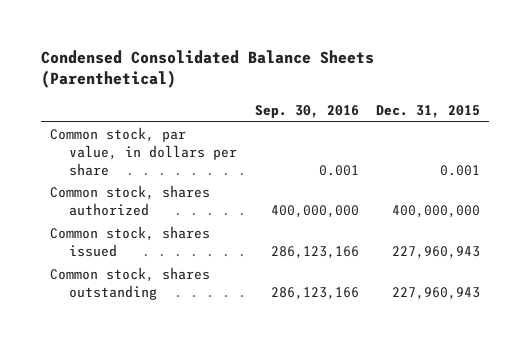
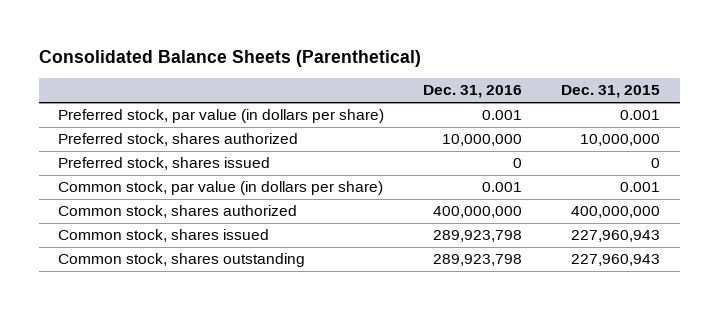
- Condensed Consolidated Balance Sheets (Parenthetical)
+ Consolidated Balance Sheets (Parenthetical)
- | Sep. 30, 2016 | Dec. 31, 2015
+ | Dec. 31, 2016 | Dec. 31, 2015
- Common stock, par value, in dollars per share | 0.001 | 0.001
+ Preferred stock, par value (in dollars per share) | 0.001 | 0.001
+ Preferred stock, shares authorized | 10,000,000 | 10,000,000
+ Preferred stock, shares issued | 0 | 0
+ Common stock, par value (in dollars per share) | 0.001 | 0.001

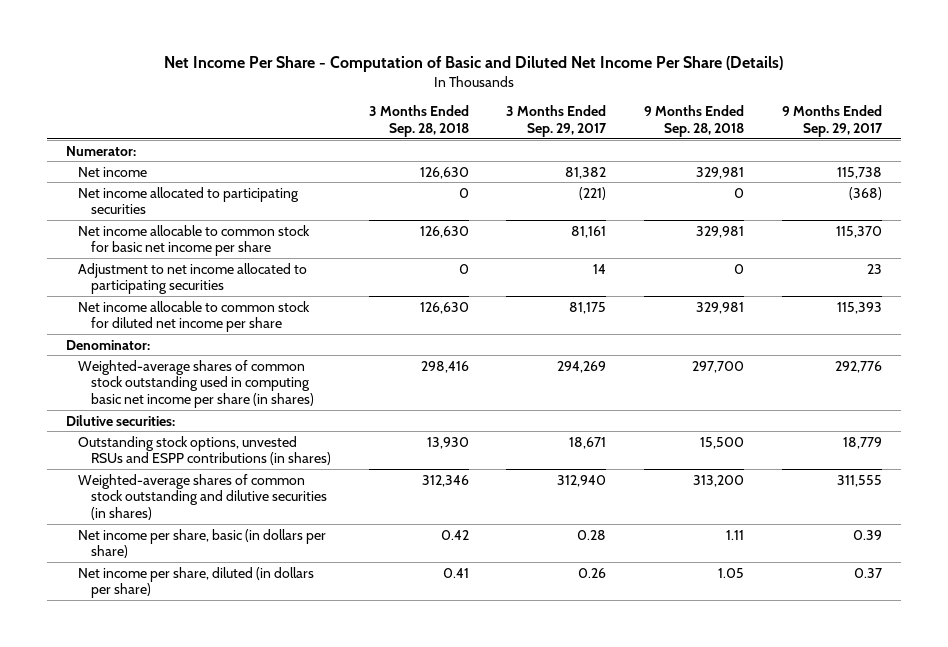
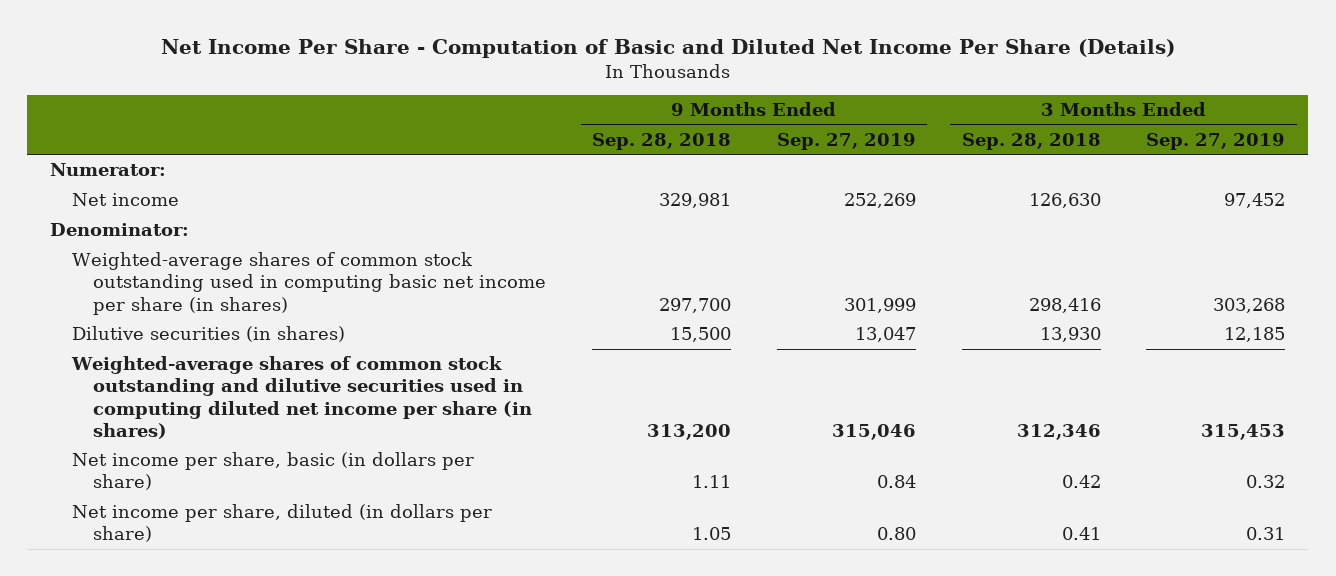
- | 3 Months Ended Sep. 28, 2018 | 3 Months Ended Sep. 29, 2017 | 9 Months Ended Sep. 28, 2018 | 9 Months Ended Sep. 29, 2017
+ | 9 Months Ended Sep. 28, 2018 | 9 Months Ended Sep. 27, 2019 | 3 Months Ended Sep. 28, 2018 | 3 Months Ended Sep. 27, 2019
- Net income allocated to participating securities | 0 | (221) | 0 | (368)
- Net income allocable to common stock for basic net income per share | 126,630 | 81,161 | 329,981 | 115,370
- Adjustment to net income allocated to participating securities | 0 | 14 | 0 | 23
- Net income allocable to common stock for diluted net income per share | 126,630 | 81,175 | 329,981 | 115,393
- Dilutive securities:
- Outstanding stock options, unvested RSUs and ESPP contributions (in shares) | 13,930 | 18,671 | 15,500 | 18,779
- Weighted-average shares of common stock outstanding and dilutive securities (in shares) | 312,346 | 312,940 | 313,200 | 311,555
+ Dilutive securities (in shares) | 15,500 | 13,047 | 13,930 | 12,185
+ Weighted-average shares of common stock outstanding and dilutive securities used in computing diluted net income per share (in shares) | 313,200 | 315,046 | 312,346 | 315,453

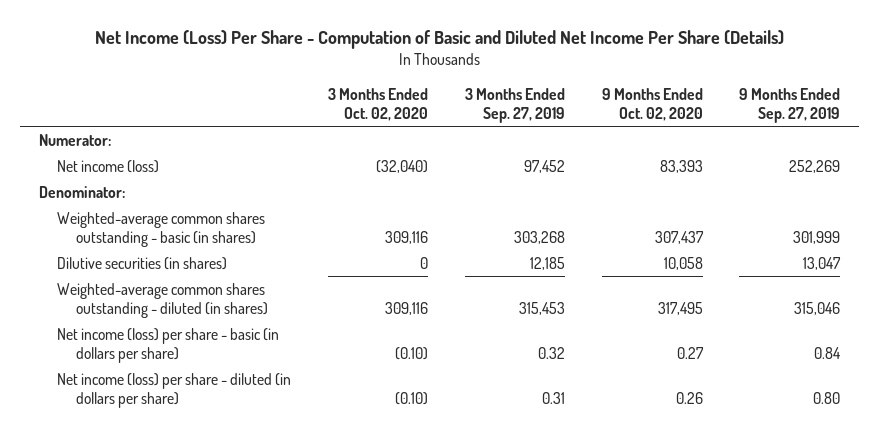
- Net Income Per Share - Computation of Basic and Diluted Net Income Per Share (Details)
+ Net Income (Loss) Per Share - Computation of Basic and Diluted Net Income Per Share (Details)
- | 9 Months Ended Sep. 28, 2018 | 9 Months Ended Sep. 27, 2019 | 3 Months Ended Sep. 28, 2018 | 3 Months Ended Sep. 27, 2019
+ | 3 Months Ended Oct. 02, 2020 | 3 Months Ended Sep. 27, 2019 | 9 Months Ended Oct. 02, 2020 | 9 Months Ended Sep. 27, 2019
- Net income | 329,981 | 252,269 | 126,630 | 97,452
+ Net income (loss) | (32,040) | 97,452 | 83,393 | 252,269
- Weighted-average shares of common stock outstanding used in computing basic net income per share (in shares) | 297,700 | 301,999 | 298,416 | 303,268
+ Weighted-average common shares outstanding - basic (in shares) | 309,116 | 303,268 | 307,437 | 301,999
- Weighted-average shares of common stock outstanding and dilutive securities used in computing diluted net income per share (in shares) | 313,200 | 315,046 | 312,346 | 315,453
- Net income per share, basic (in dollars per share) | 1.11 | 0.84 | 0.42 | 0.32
- Net income per share, diluted (in dollars per share) | 1.05 | 0.80 | 0.41 | 0.31
+ Weighted-average common shares outstanding - diluted (in shares) | 309,116 | 315,453 | 317,495 | 315,046
+ Net income (loss) per share - basic (in dollars per share) | (0.10) | 0.32 | 0.27 | 0.84
+ Net income (loss) per share - diluted (in dollars per share) | (0.10) | 0.31 | 0.26 | 0.80

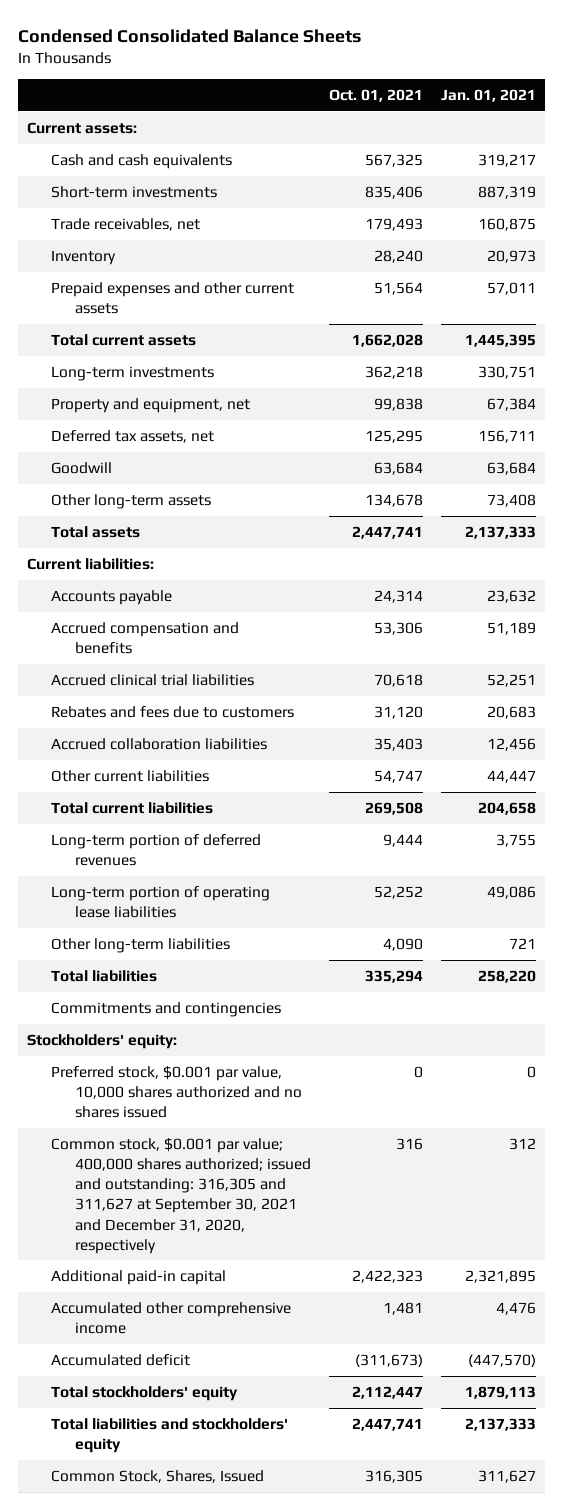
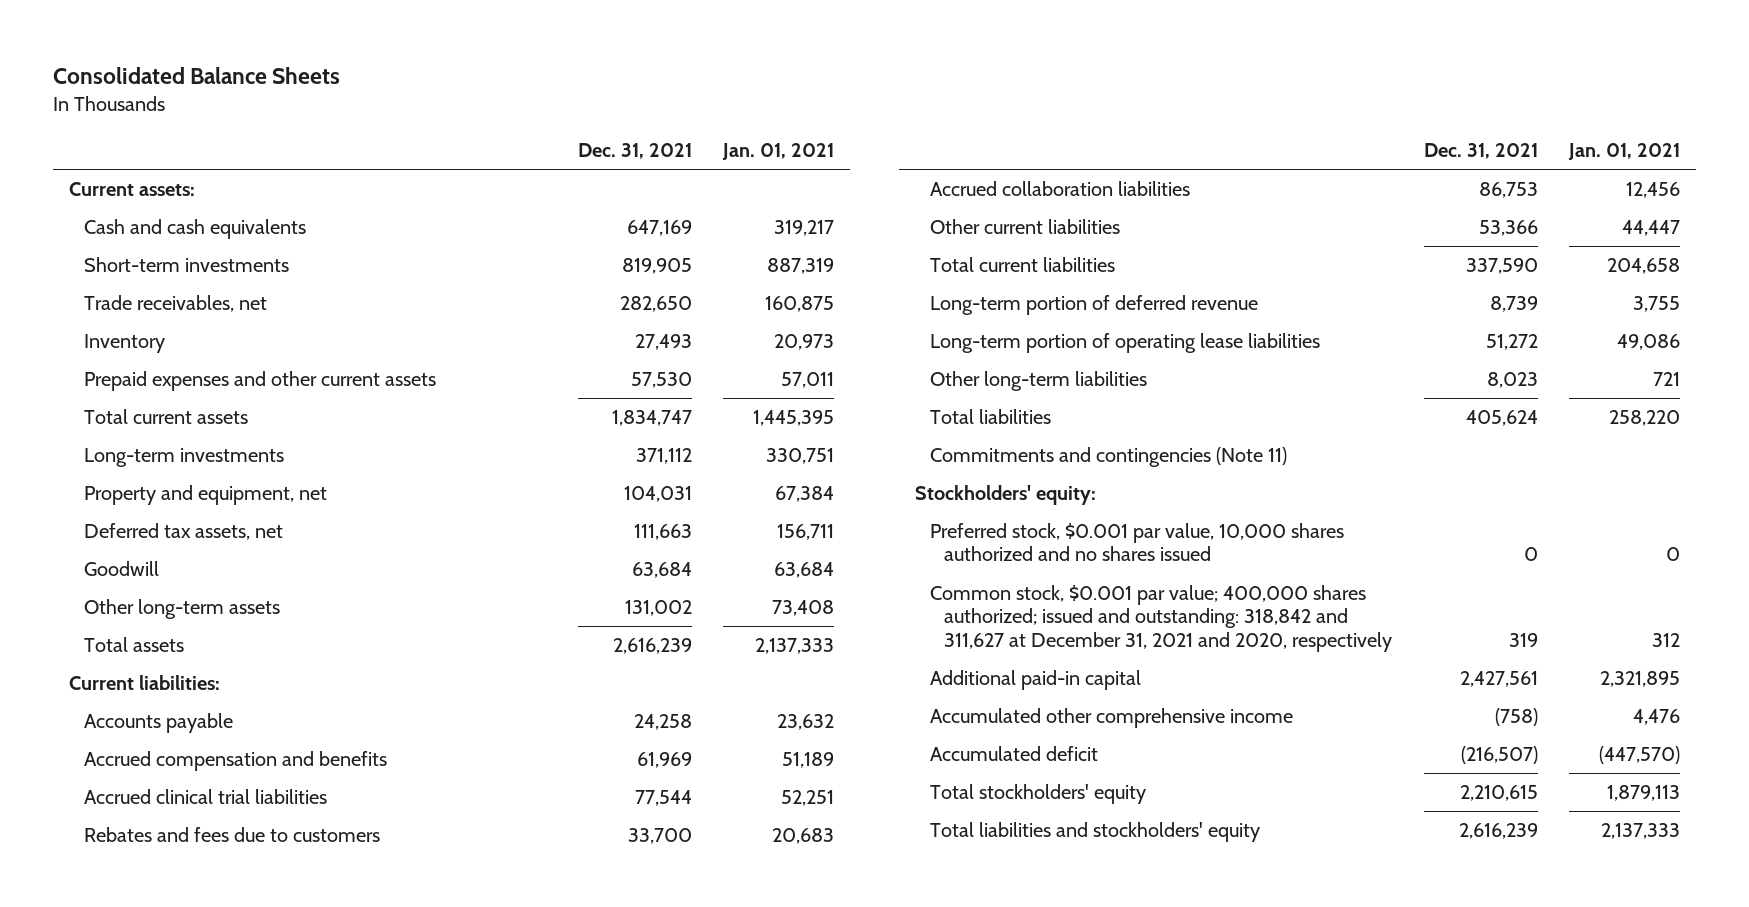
- Condensed Consolidated Balance Sheets
+ Consolidated Balance Sheets
- | Oct. 01, 2021 | Jan. 01, 2021
+ | Dec. 31, 2021 | Jan. 01, 2021
- Long-term portion of deferred revenues | 9,444 | 3,755
+ Long-term portion of deferred revenue | 8,739 | 3,755
- Commitments and contingencies
+ Commitments and contingencies (Note 11)
- Common stock, $0.001 par value; 400,000 shares authorized; issued and outstanding: 316,305 and 311,627 at September 30, 2021 and December 31, 2020, respectively | 316 | 312
+ Common stock, $0.001 par value; 400,000 shares authorized; issued and outstanding: 318,842 and 311,627 at December 31, 2021 and 2020, respectively | 319 | 312
- Common Stock, Shares, Issued | 316,305 | 311,627

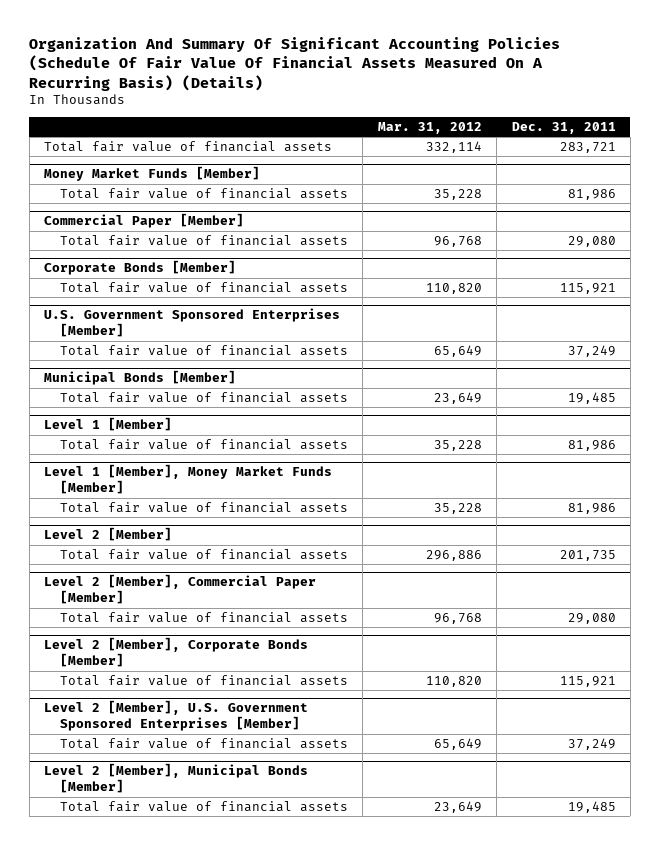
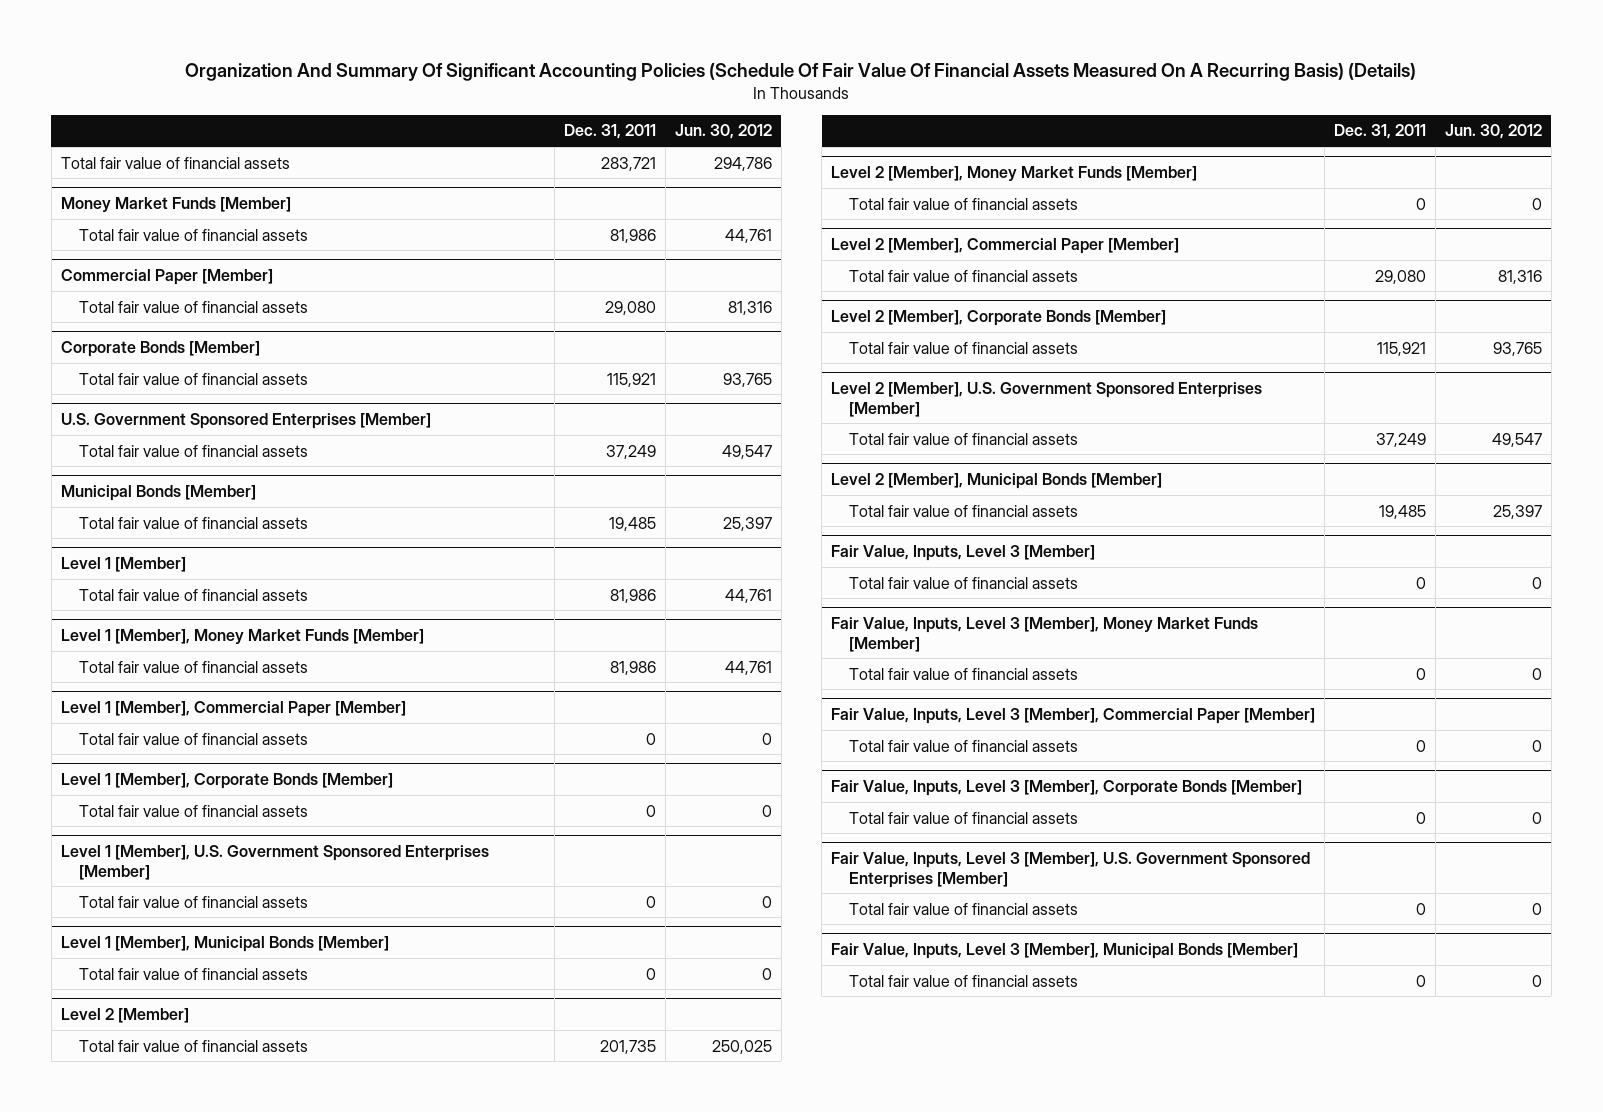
- | Mar. 31, 2012 | Dec. 31, 2011
+ | Dec. 31, 2011 | Jun. 30, 2012
+ Level 1 [Member], Commercial Paper [Member]
+ Total fair value of financial assets | 0 | 0
+ Level 1 [Member], Corporate Bonds [Member]
+ Total fair value of financial assets | 0 | 0
+ Level 1 [Member], U.S. Government Sponsored Enterprises [Member]
+ Total fair value of financial assets | 0 | 0
+ Level 1 [Member], Municipal Bonds [Member]
+ Total fair value of financial assets | 0 | 0
+ Level 2 [Member], Money Market Funds [Member]
+ Total fair value of financial assets | 0 | 0
+ Fair Value, Inputs, Level 3 [Member]
+ Total fair value of financial assets | 0 | 0
+ Fair Value, Inputs, Level 3 [Member], Money Market Funds [Member]
+ Total fair value of financial assets | 0 | 0
+ Fair Value, Inputs, Level 3 [Member], Commercial Paper [Member]
+ Total fair value of financial assets | 0 | 0
+ Fair Value, Inputs, Level 3 [Member], Corporate Bonds [Member]
+ Total fair value of financial assets | 0 | 0
+ Fair Value, Inputs, Level 3 [Member], U.S. Government Sponsored Enterprises [Member]
+ Total fair value of financial assets | 0 | 0
+ Fair Value, Inputs, Level 3 [Member], Municipal Bonds [Member]
+ Total fair value of financial assets | 0 | 0

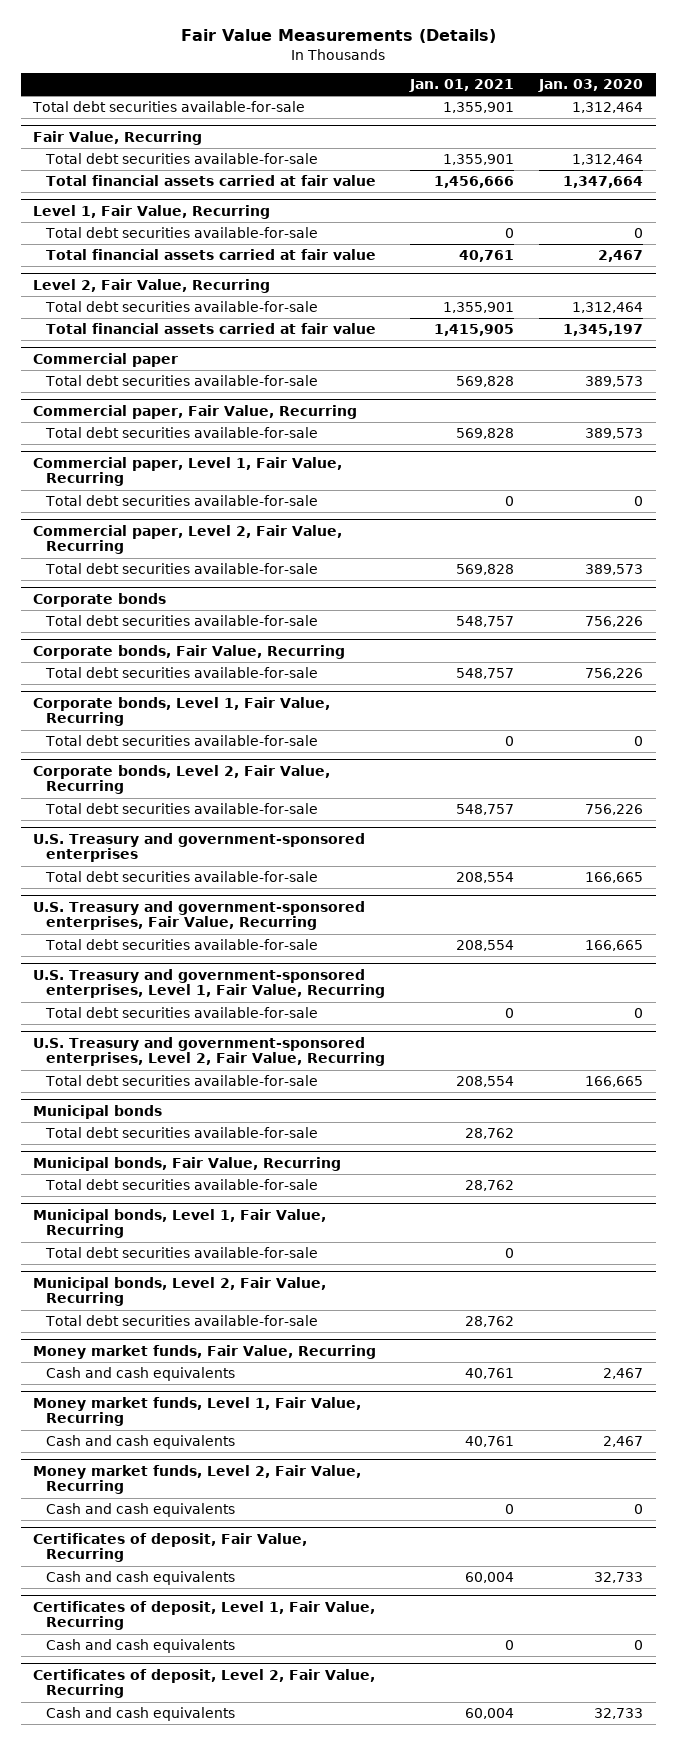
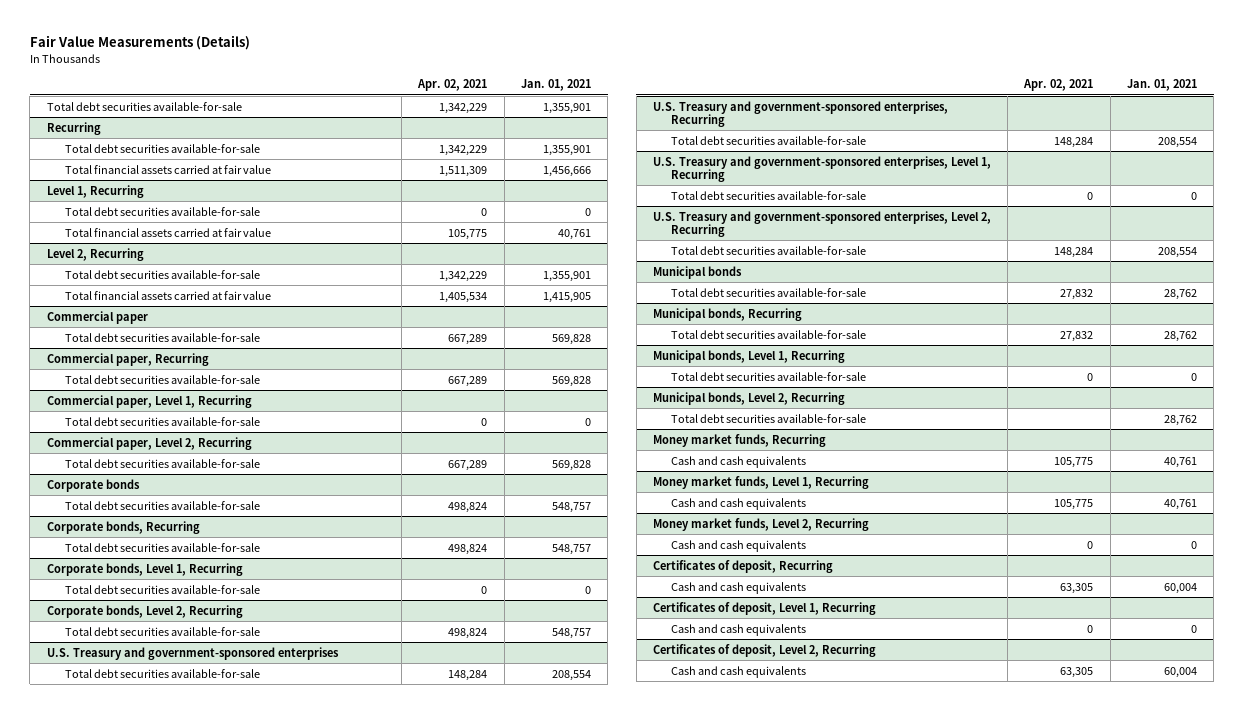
- | Jan. 01, 2021 | Jan. 03, 2020
+ | Apr. 02, 2021 | Jan. 01, 2021
- Fair Value, Recurring
+ Recurring
- Level 1, Fair Value, Recurring
+ Level 1, Recurring
- Level 2, Fair Value, Recurring
+ Level 2, Recurring
- Commercial paper, Fair Value, Recurring
+ Commercial paper, Recurring
- Commercial paper, Level 1, Fair Value, Recurring
+ Commercial paper, Level 1, Recurring
- Commercial paper, Level 2, Fair Value, Recurring
+ Commercial paper, Level 2, Recurring
- Corporate bonds, Fair Value, Recurring
+ Corporate bonds, Recurring
- Corporate bonds, Level 1, Fair Value, Recurring
+ Corporate bonds, Level 1, Recurring
- Corporate bonds, Level 2, Fair Value, Recurring
+ Corporate bonds, Level 2, Recurring
- U.S. Treasury and government-sponsored enterprises, Fair Value, Recurring
+ U.S. Treasury and government-sponsored enterprises, Recurring
- U.S. Treasury and government-sponsored enterprises, Level 1, Fair Value, Recurring
+ U.S. Treasury and government-sponsored enterprises, Level 1, Recurring
- U.S. Treasury and government-sponsored enterprises, Level 2, Fair Value, Recurring
+ U.S. Treasury and government-sponsored enterprises, Level 2, Recurring
- Municipal bonds, Fair Value, Recurring
+ Municipal bonds, Recurring
- Municipal bonds, Level 1, Fair Value, Recurring
+ Municipal bonds, Level 1, Recurring
- Municipal bonds, Level 2, Fair Value, Recurring
+ Municipal bonds, Level 2, Recurring
- Money market funds, Fair Value, Recurring
+ Money market funds, Recurring
- Money market funds, Level 1, Fair Value, Recurring
+ Money market funds, Level 1, Recurring
- Money market funds, Level 2, Fair Value, Recurring
+ Money market funds, Level 2, Recurring
- Certificates of deposit, Fair Value, Recurring
+ Certificates of deposit, Recurring
- Certificates of deposit, Level 1, Fair Value, Recurring
+ Certificates of deposit, Level 1, Recurring
- Certificates of deposit, Level 2, Fair Value, Recurring
+ Certificates of deposit, Level 2, Recurring

